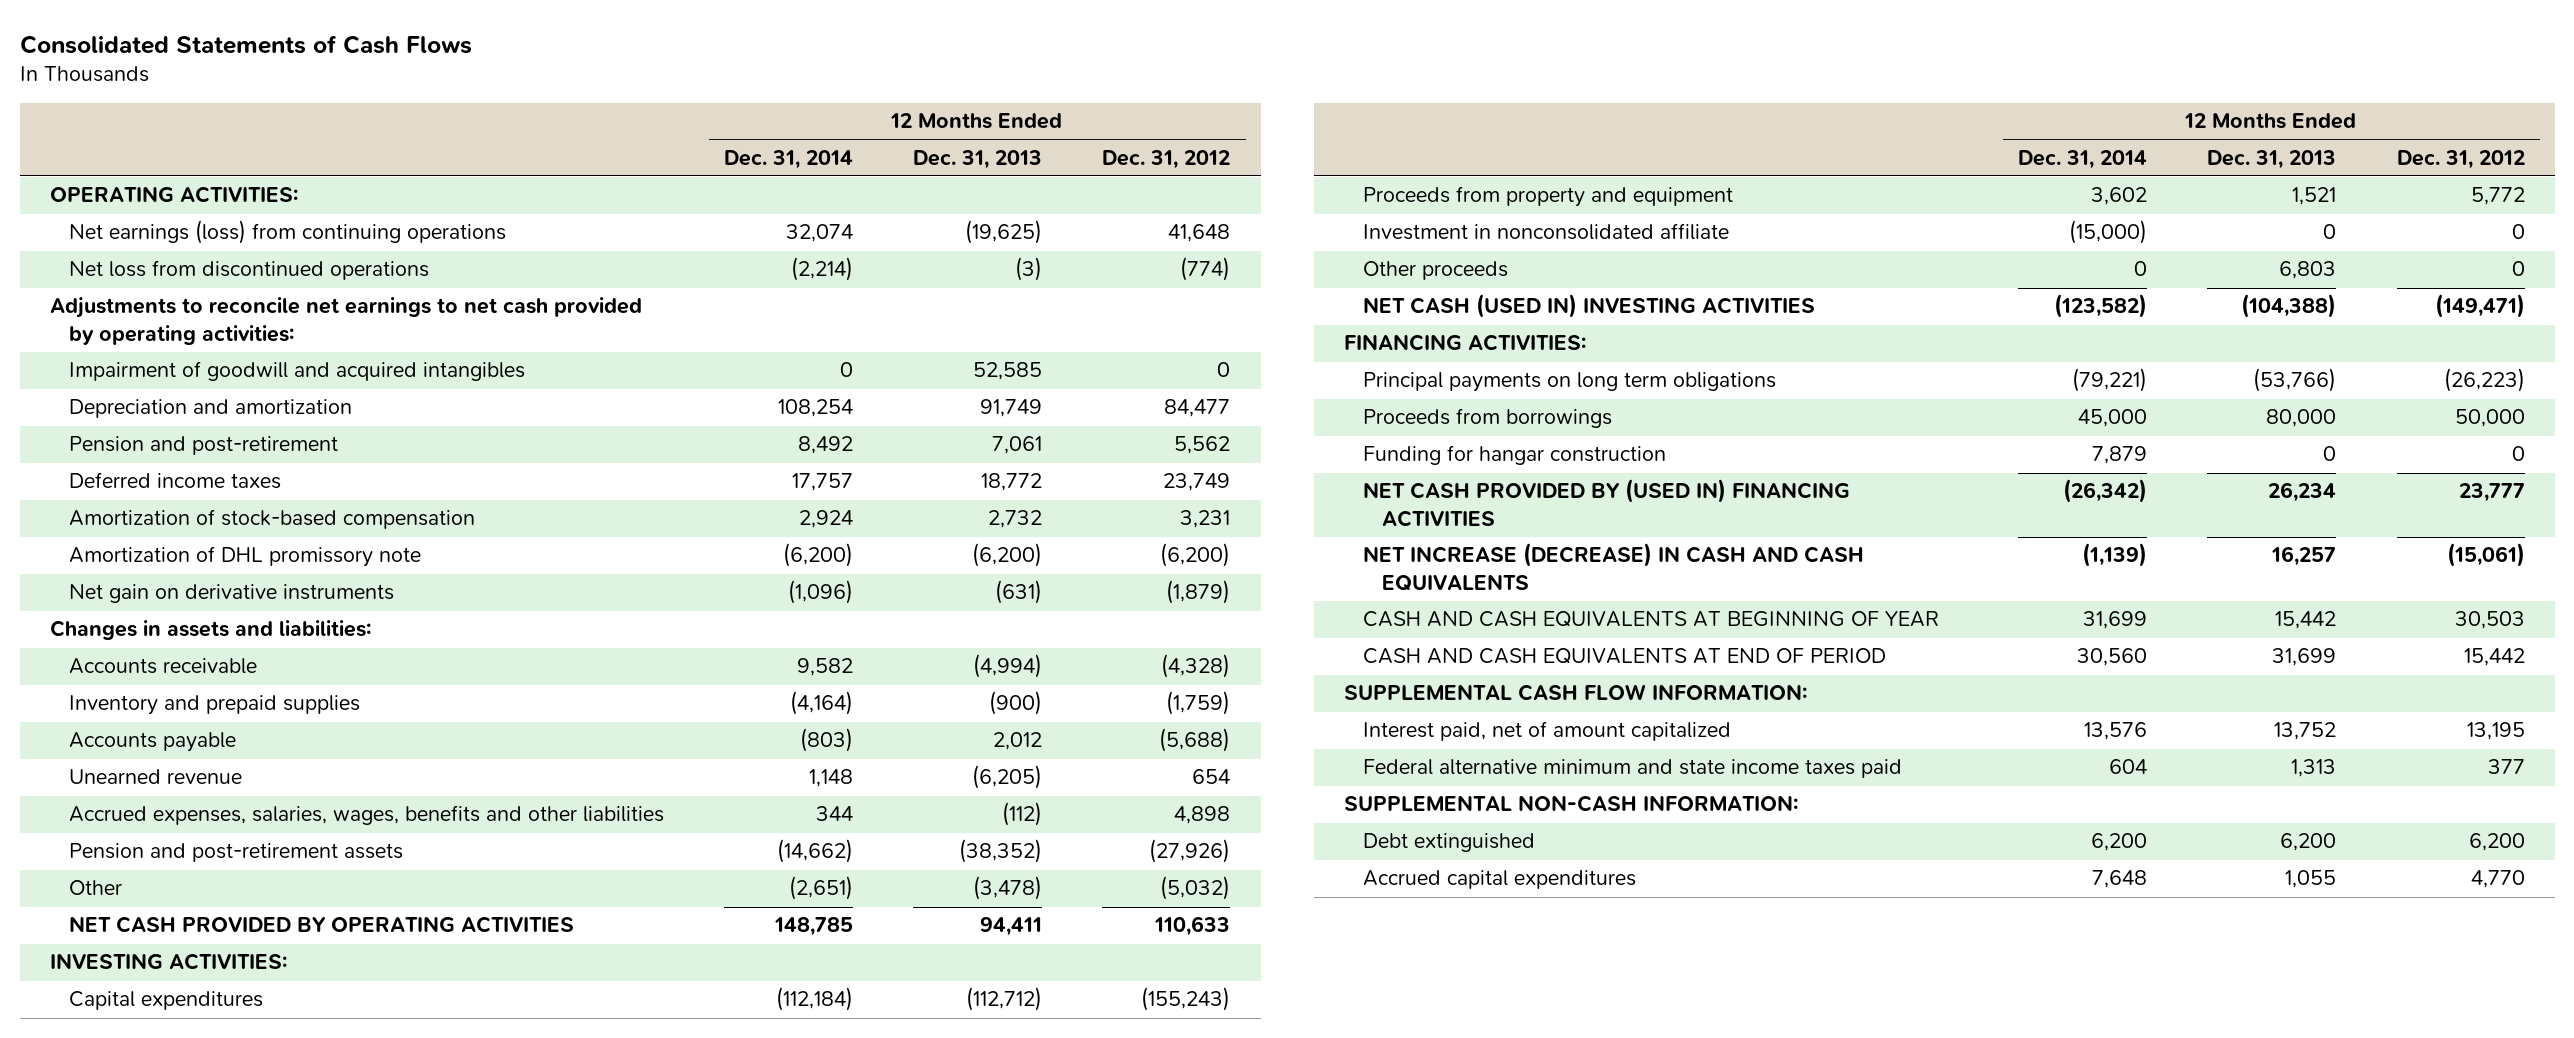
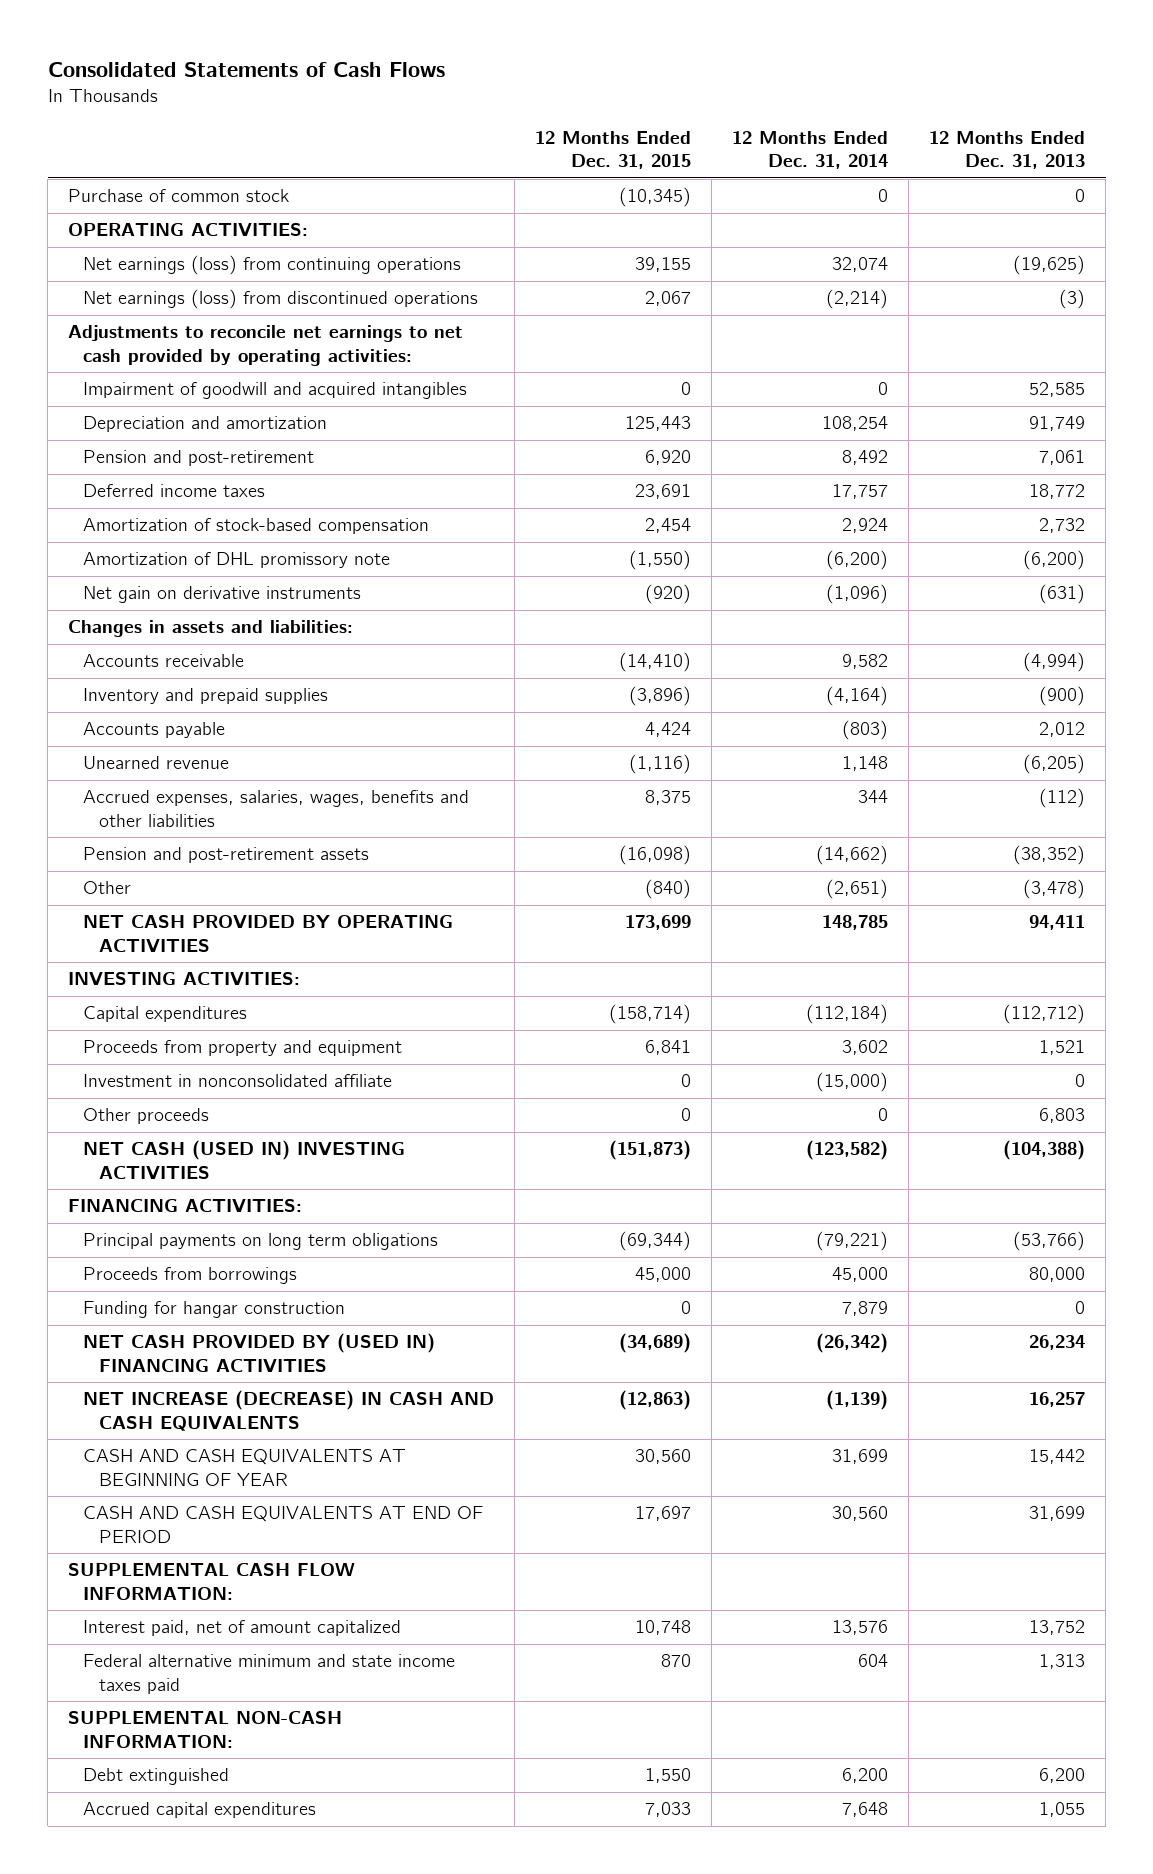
- | 12 Months Ended Dec. 31, 2014 | 12 Months Ended Dec. 31, 2013 | 12 Months Ended Dec. 31, 2012
+ | 12 Months Ended Dec. 31, 2015 | 12 Months Ended Dec. 31, 2014 | 12 Months Ended Dec. 31, 2013
+ Purchase of common stock | (10,345) | 0 | 0
- Net loss from discontinued operations | (2,214) | (3) | (774)
+ Net earnings (loss) from discontinued operations | 2,067 | (2,214) | (3)

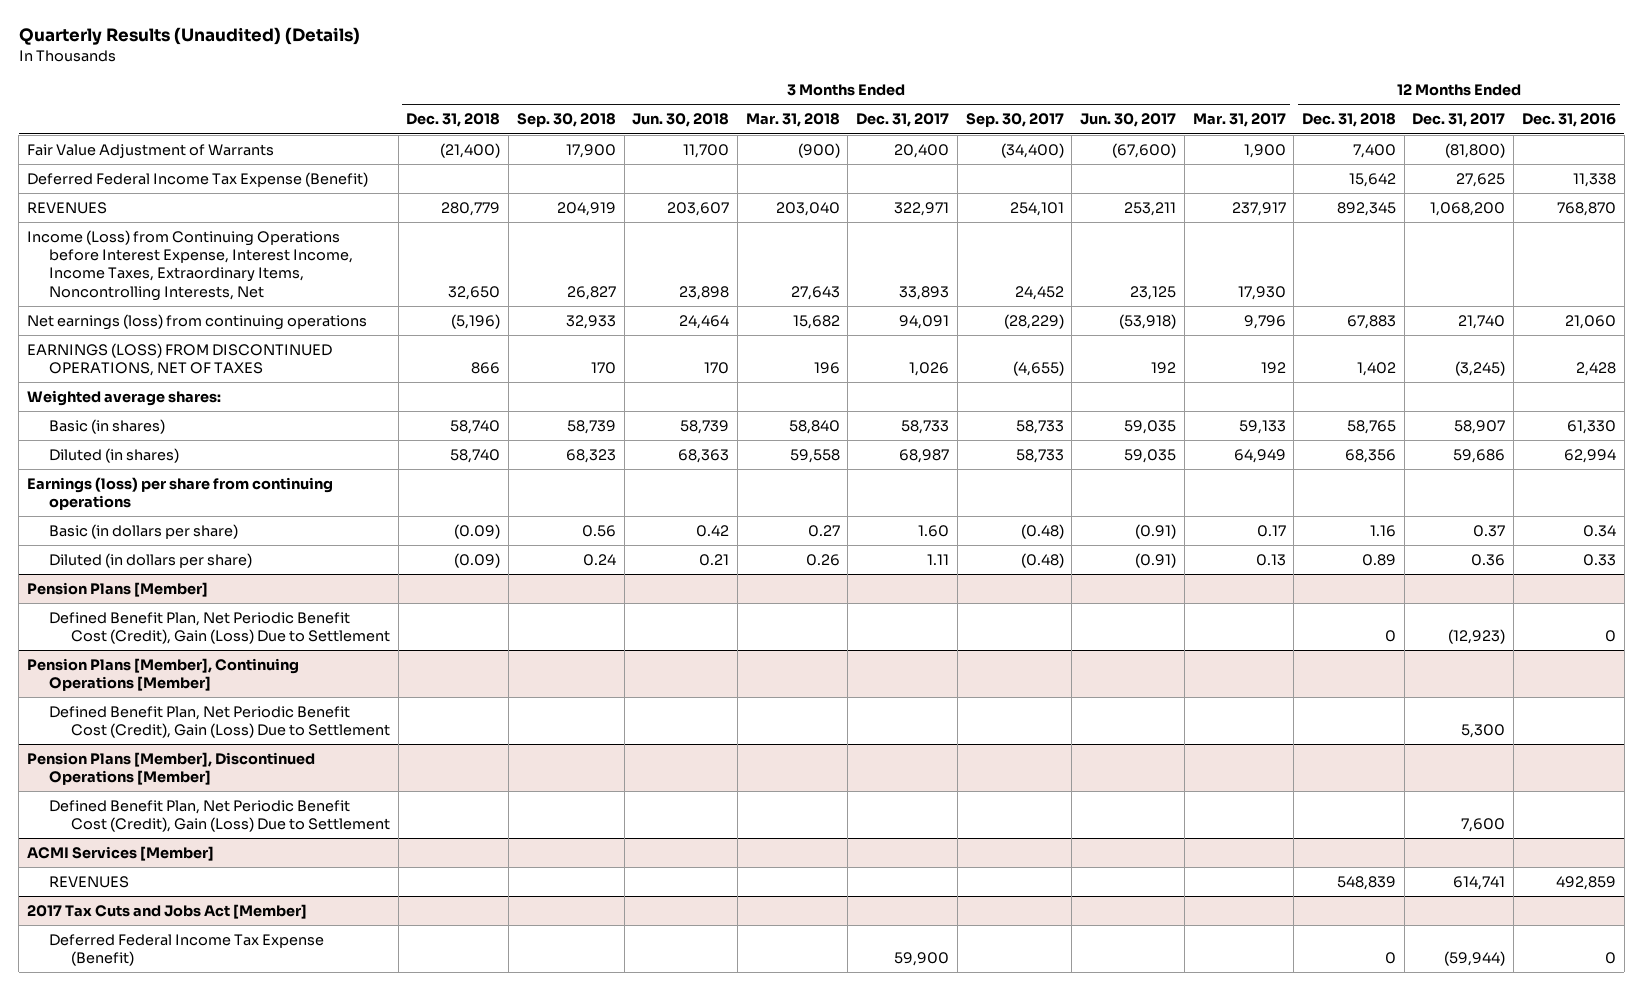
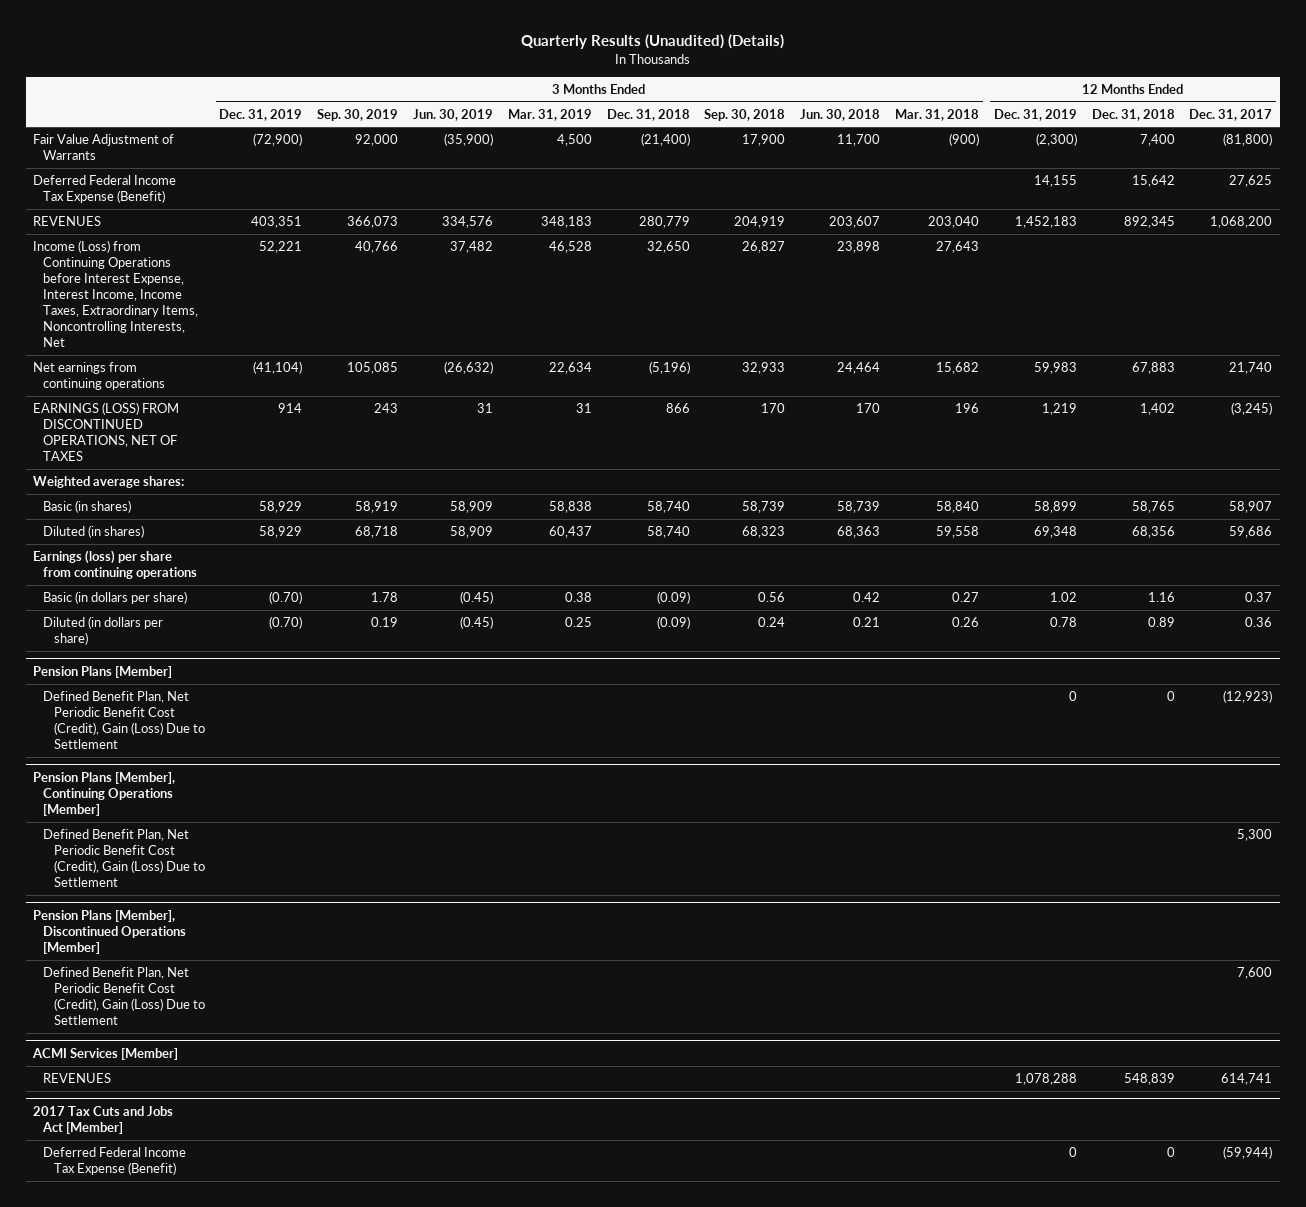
- | 3 Months Ended Dec. 31, 2018 | 3 Months Ended Sep. 30, 2018 | 3 Months Ended Jun. 30, 2018 | 3 Months Ended Mar. 31, 2018 | 3 Months Ended Dec. 31, 2017 | 3 Months Ended Sep. 30, 2017 | 3 Months Ended Jun. 30, 2017 | 3 Months Ended Mar. 31, 2017 | 12 Months Ended Dec. 31, 2018 | 12 Months Ended Dec. 31, 2017 | 12 Months Ended Dec. 31, 2016
+ | 3 Months Ended Dec. 31, 2019 | 3 Months Ended Sep. 30, 2019 | 3 Months Ended Jun. 30, 2019 | 3 Months Ended Mar. 31, 2019 | 3 Months Ended Dec. 31, 2018 | 3 Months Ended Sep. 30, 2018 | 3 Months Ended Jun. 30, 2018 | 3 Months Ended Mar. 31, 2018 | 12 Months Ended Dec. 31, 2019 | 12 Months Ended Dec. 31, 2018 | 12 Months Ended Dec. 31, 2017
- Net earnings (loss) from continuing operations | (5,196) | 32,933 | 24,464 | 15,682 | 94,091 | (28,229) | (53,918) | 9,796 | 67,883 | 21,740 | 21,060
+ Net earnings from continuing operations | (41,104) | 105,085 | (26,632) | 22,634 | (5,196) | 32,933 | 24,464 | 15,682 | 59,983 | 67,883 | 21,740

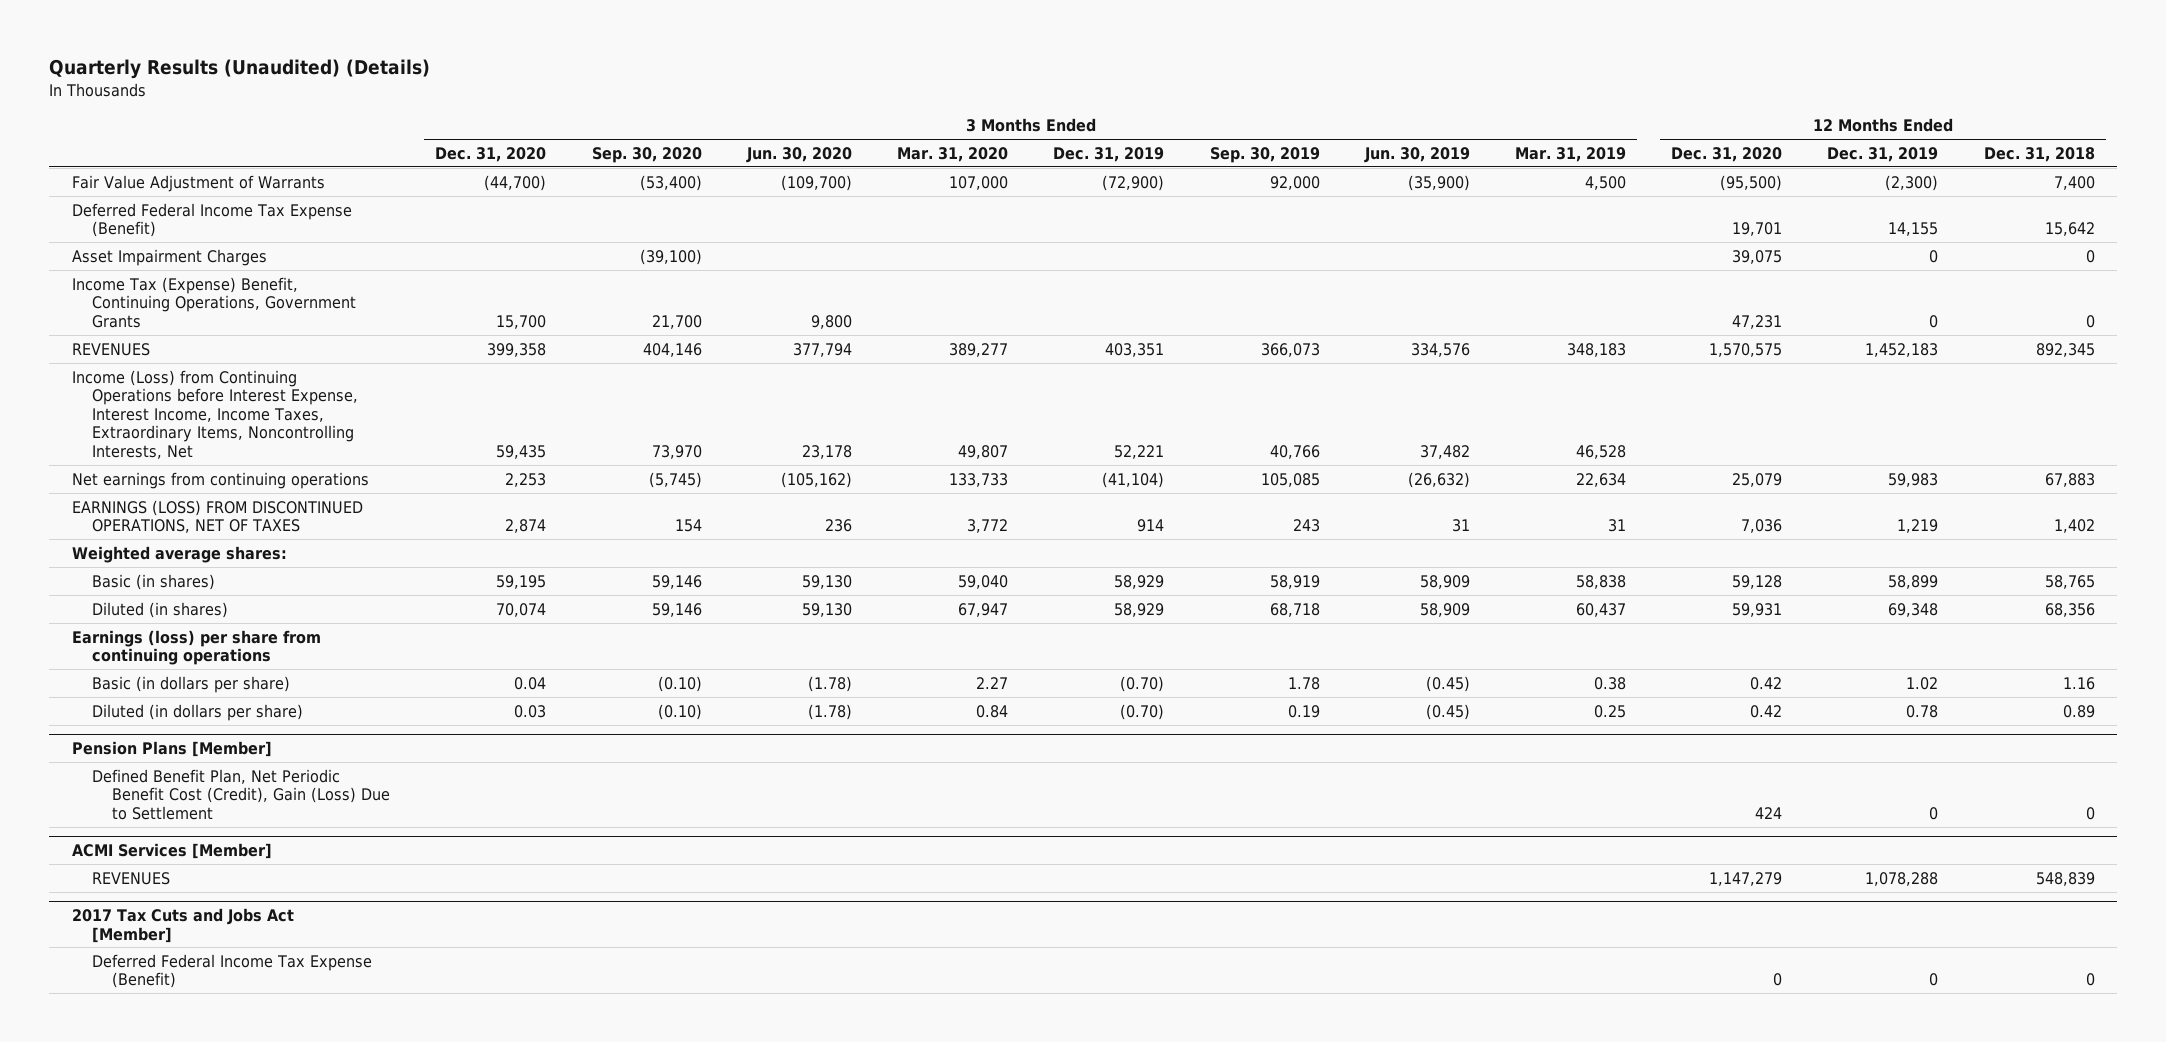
- | 3 Months Ended Dec. 31, 2019 | 3 Months Ended Sep. 30, 2019 | 3 Months Ended Jun. 30, 2019 | 3 Months Ended Mar. 31, 2019 | 3 Months Ended Dec. 31, 2018 | 3 Months Ended Sep. 30, 2018 | 3 Months Ended Jun. 30, 2018 | 3 Months Ended Mar. 31, 2018 | 12 Months Ended Dec. 31, 2019 | 12 Months Ended Dec. 31, 2018 | 12 Months Ended Dec. 31, 2017
+ | 3 Months Ended Dec. 31, 2020 | 3 Months Ended Sep. 30, 2020 | 3 Months Ended Jun. 30, 2020 | 3 Months Ended Mar. 31, 2020 | 3 Months Ended Dec. 31, 2019 | 3 Months Ended Sep. 30, 2019 | 3 Months Ended Jun. 30, 2019 | 3 Months Ended Mar. 31, 2019 | 12 Months Ended Dec. 31, 2020 | 12 Months Ended Dec. 31, 2019 | 12 Months Ended Dec. 31, 2018
+ Asset Impairment Charges | | (39,100) | | | | | | | 39,075 | 0 | 0
+ Income Tax (Expense) Benefit, Continuing Operations, Government Grants | 15,700 | 21,700 | 9,800 | | | | | | 47,231 | 0 | 0
- Pension Plans [Member], Continuing Operations [Member]
- Defined Benefit Plan, Net Periodic Benefit Cost (Credit), Gain (Loss) Due to Settlement | | | | | | | | | | | 5,300
- Pension Plans [Member], Discontinued Operations [Member]
- Defined Benefit Plan, Net Periodic Benefit Cost (Credit), Gain (Loss) Due to Settlement | | | | | | | | | | | 7,600

